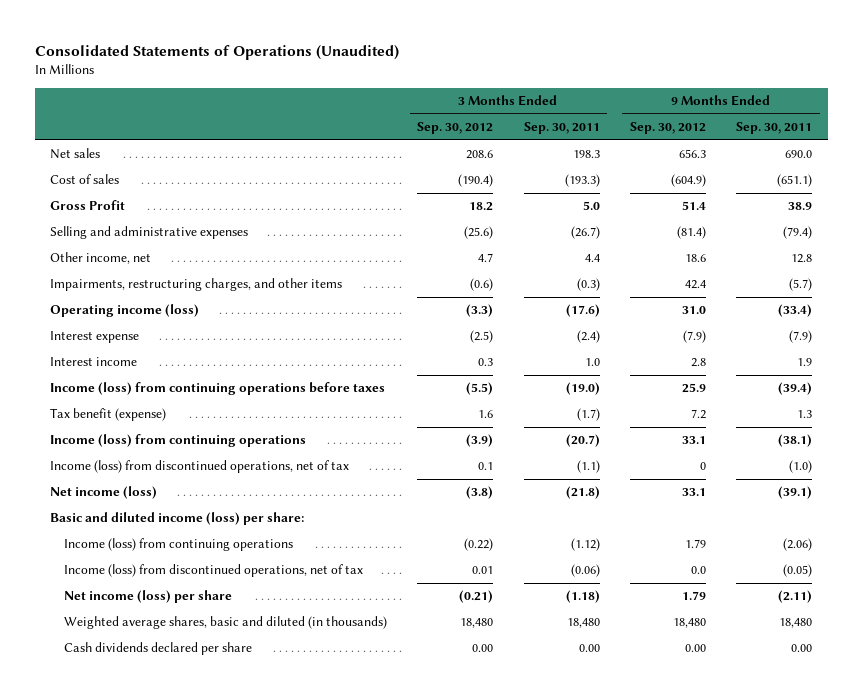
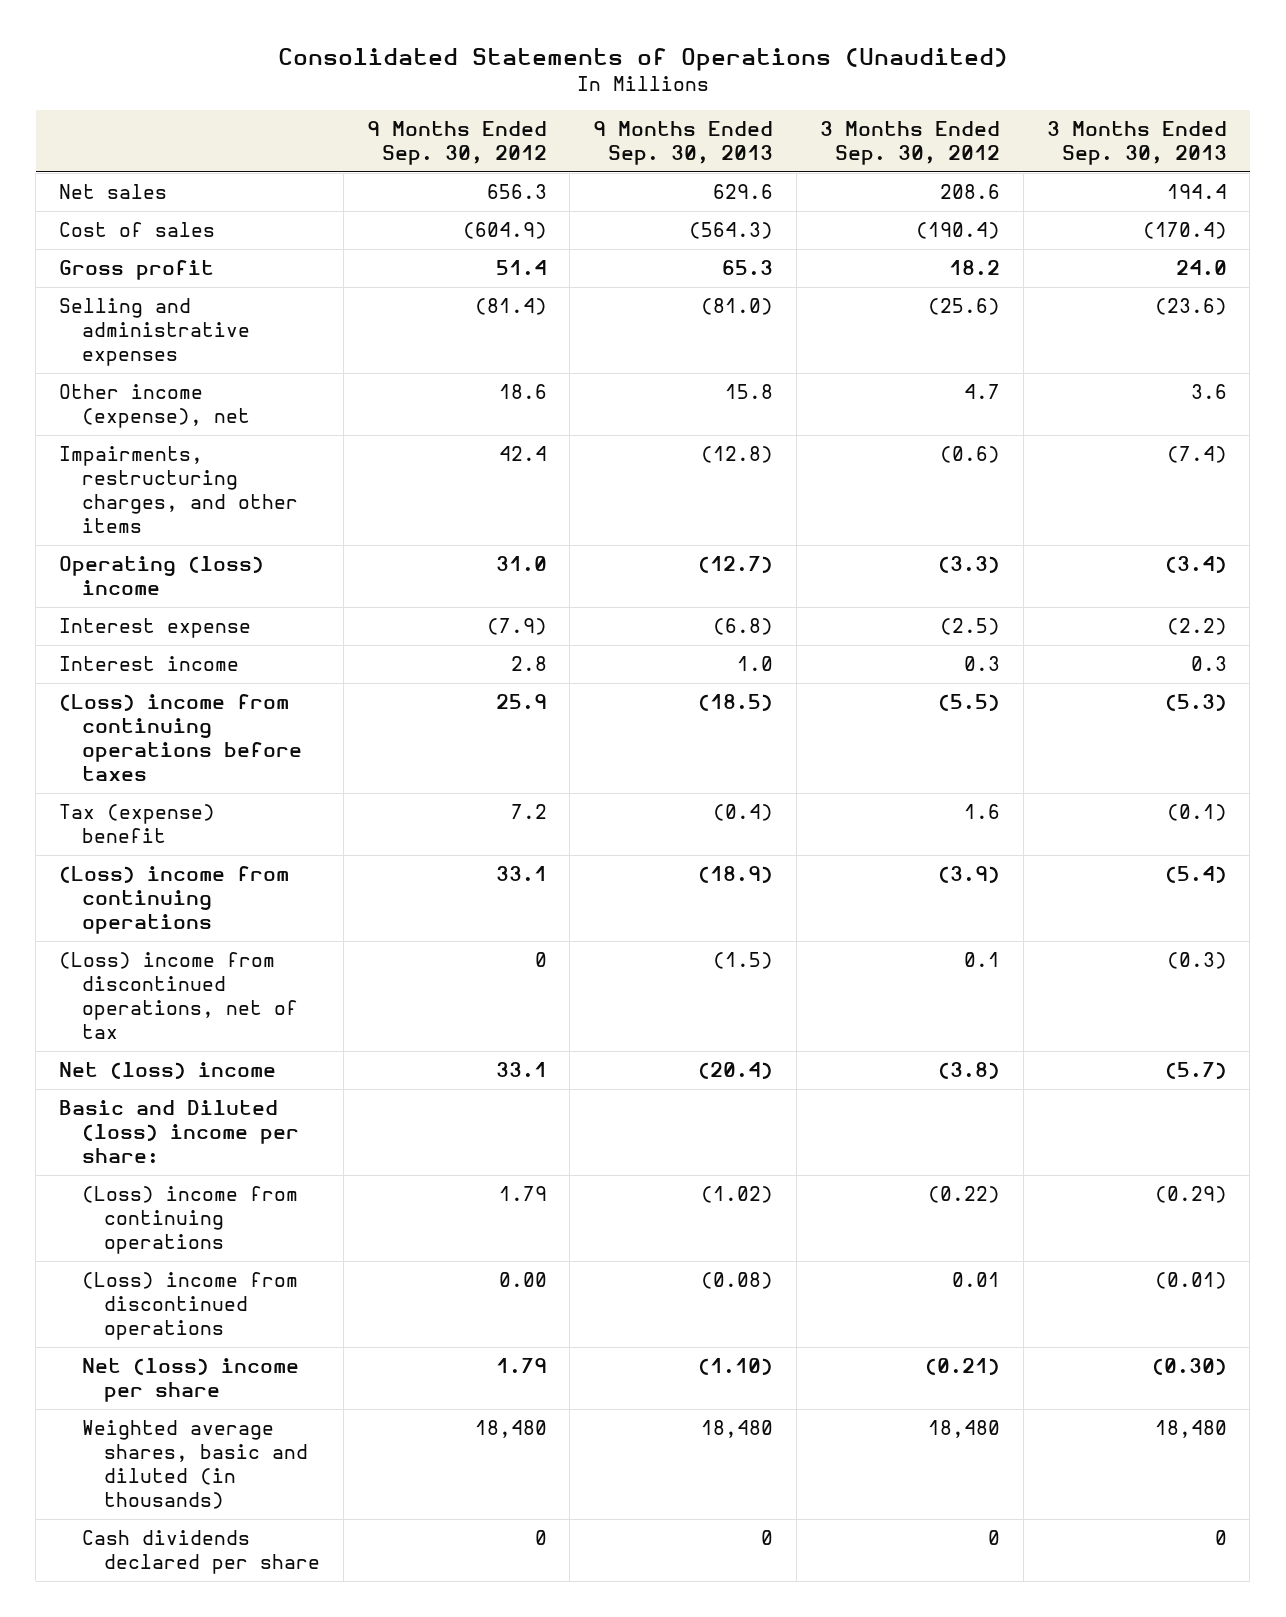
- | 3 Months Ended Sep. 30, 2012 | 3 Months Ended Sep. 30, 2011 | 9 Months Ended Sep. 30, 2012 | 9 Months Ended Sep. 30, 2011
+ | 9 Months Ended Sep. 30, 2012 | 9 Months Ended Sep. 30, 2013 | 3 Months Ended Sep. 30, 2012 | 3 Months Ended Sep. 30, 2013
- Gross Profit | 18.2 | 5.0 | 51.4 | 38.9
+ Gross profit | 51.4 | 65.3 | 18.2 | 24.0
- Other income, net | 4.7 | 4.4 | 18.6 | 12.8
+ Other income (expense), net | 18.6 | 15.8 | 4.7 | 3.6
- Operating income (loss) | (3.3) | (17.6) | 31.0 | (33.4)
+ Operating (loss) income | 31.0 | (12.7) | (3.3) | (3.4)
- Income (loss) from continuing operations before taxes | (5.5) | (19.0) | 25.9 | (39.4)
- Tax benefit (expense) | 1.6 | (1.7) | 7.2 | 1.3
- Income (loss) from continuing operations | (3.9) | (20.7) | 33.1 | (38.1)
- Income (loss) from discontinued operations, net of tax | 0.1 | (1.1) | 0 | (1.0)
- Net income (loss) | (3.8) | (21.8) | 33.1 | (39.1)
- Basic and diluted income (loss) per share:
- Income (loss) from continuing operations | (0.22) | (1.12) | 1.79 | (2.06)
- Income (loss) from discontinued operations, net of tax | 0.01 | (0.06) | 0.0 | (0.05)
- Net income (loss) per share | (0.21) | (1.18) | 1.79 | (2.11)
+ (Loss) income from continuing operations before taxes | 25.9 | (18.5) | (5.5) | (5.3)
+ Tax (expense) benefit | 7.2 | (0.4) | 1.6 | (0.1)
+ (Loss) income from continuing operations | 33.1 | (18.9) | (3.9) | (5.4)
+ (Loss) income from discontinued operations, net of tax | 0 | (1.5) | 0.1 | (0.3)
+ Net (loss) income | 33.1 | (20.4) | (3.8) | (5.7)
+ Basic and Diluted (loss) income per share:
+ (Loss) income from continuing operations | 1.79 | (1.02) | (0.22) | (0.29)
+ (Loss) income from discontinued operations | 0.00 | (0.08) | 0.01 | (0.01)
+ Net (loss) income per share | 1.79 | (1.10) | (0.21) | (0.30)
- Cash dividends declared per share | 0.00 | 0.00 | 0.00 | 0.00
+ Cash dividends declared per share | 0 | 0 | 0 | 0

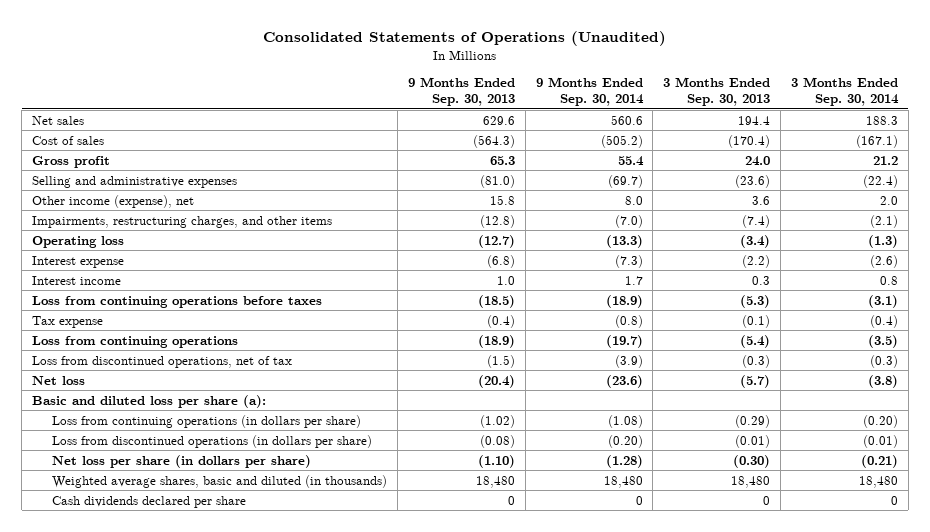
- | 9 Months Ended Sep. 30, 2012 | 9 Months Ended Sep. 30, 2013 | 3 Months Ended Sep. 30, 2012 | 3 Months Ended Sep. 30, 2013
+ | 9 Months Ended Sep. 30, 2013 | 9 Months Ended Sep. 30, 2014 | 3 Months Ended Sep. 30, 2013 | 3 Months Ended Sep. 30, 2014
- Operating (loss) income | 31.0 | (12.7) | (3.3) | (3.4)
+ Operating loss | (12.7) | (13.3) | (3.4) | (1.3)
- (Loss) income from continuing operations before taxes | 25.9 | (18.5) | (5.5) | (5.3)
- Tax (expense) benefit | 7.2 | (0.4) | 1.6 | (0.1)
- (Loss) income from continuing operations | 33.1 | (18.9) | (3.9) | (5.4)
- (Loss) income from discontinued operations, net of tax | 0 | (1.5) | 0.1 | (0.3)
- Net (loss) income | 33.1 | (20.4) | (3.8) | (5.7)
- Basic and Diluted (loss) income per share:
- (Loss) income from continuing operations | 1.79 | (1.02) | (0.22) | (0.29)
- (Loss) income from discontinued operations | 0.00 | (0.08) | 0.01 | (0.01)
- Net (loss) income per share | 1.79 | (1.10) | (0.21) | (0.30)
+ Loss from continuing operations before taxes | (18.5) | (18.9) | (5.3) | (3.1)
+ Tax expense | (0.4) | (0.8) | (0.1) | (0.4)
+ Loss from continuing operations | (18.9) | (19.7) | (5.4) | (3.5)
+ Loss from discontinued operations, net of tax | (1.5) | (3.9) | (0.3) | (0.3)
+ Net loss | (20.4) | (23.6) | (5.7) | (3.8)
+ Basic and diluted loss per share (a):
+ Loss from continuing operations (in dollars per share) | (1.02) | (1.08) | (0.29) | (0.20)
+ Loss from discontinued operations (in dollars per share) | (0.08) | (0.20) | (0.01) | (0.01)
+ Net loss per share (in dollars per share) | (1.10) | (1.28) | (0.30) | (0.21)

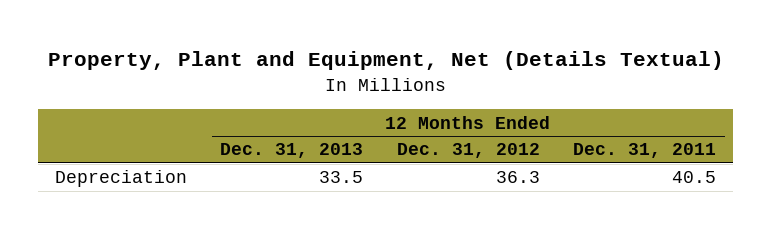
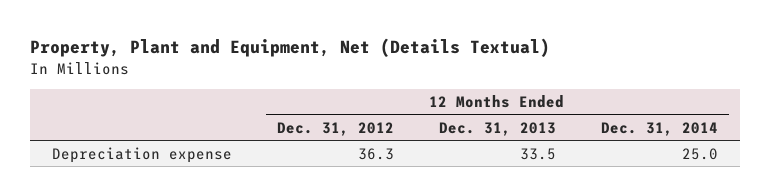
- | 12 Months Ended Dec. 31, 2013 | 12 Months Ended Dec. 31, 2012 | 12 Months Ended Dec. 31, 2011
+ | 12 Months Ended Dec. 31, 2012 | 12 Months Ended Dec. 31, 2013 | 12 Months Ended Dec. 31, 2014
- Depreciation | 33.5 | 36.3 | 40.5
+ Depreciation expense | 36.3 | 33.5 | 25.0

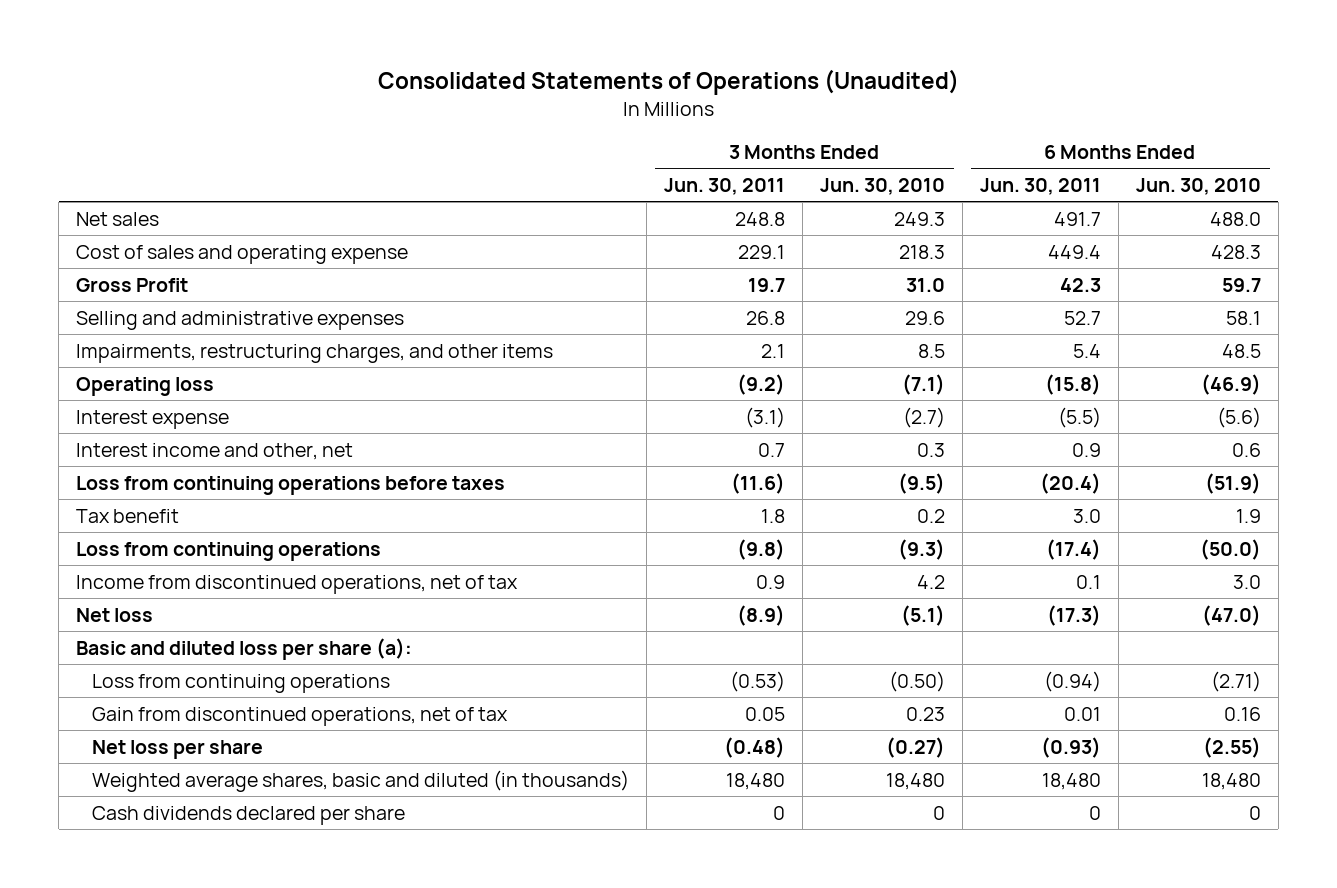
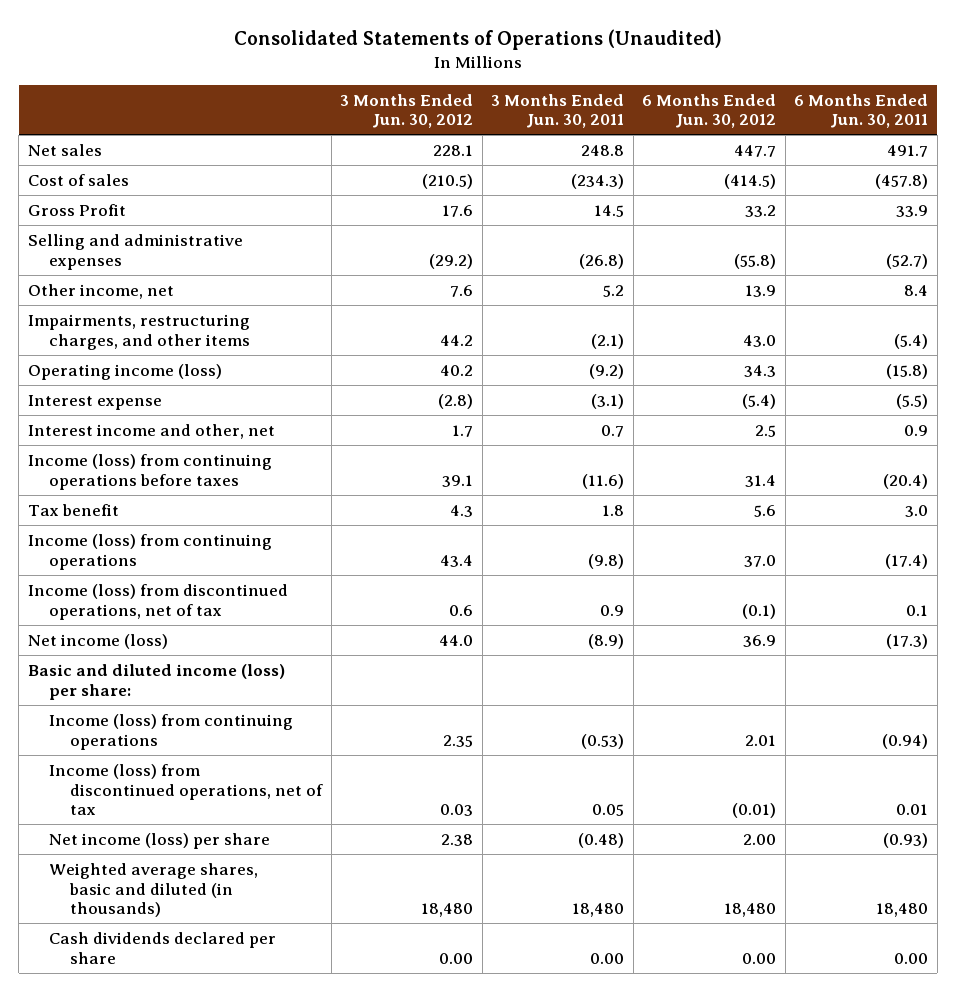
- | 3 Months Ended Jun. 30, 2011 | 3 Months Ended Jun. 30, 2010 | 6 Months Ended Jun. 30, 2011 | 6 Months Ended Jun. 30, 2010
+ | 3 Months Ended Jun. 30, 2012 | 3 Months Ended Jun. 30, 2011 | 6 Months Ended Jun. 30, 2012 | 6 Months Ended Jun. 30, 2011
- Cost of sales and operating expense | 229.1 | 218.3 | 449.4 | 428.3
- Gross Profit | 19.7 | 31.0 | 42.3 | 59.7
- Selling and administrative expenses | 26.8 | 29.6 | 52.7 | 58.1
- Impairments, restructuring charges, and other items | 2.1 | 8.5 | 5.4 | 48.5
- Operating loss | (9.2) | (7.1) | (15.8) | (46.9)
+ Cost of sales | (210.5) | (234.3) | (414.5) | (457.8)
+ Gross Profit | 17.6 | 14.5 | 33.2 | 33.9
+ Selling and administrative expenses | (29.2) | (26.8) | (55.8) | (52.7)
+ Other income, net | 7.6 | 5.2 | 13.9 | 8.4
+ Impairments, restructuring charges, and other items | 44.2 | (2.1) | 43.0 | (5.4)
+ Operating income (loss) | 40.2 | (9.2) | 34.3 | (15.8)
- Loss from continuing operations before taxes | (11.6) | (9.5) | (20.4) | (51.9)
+ Income (loss) from continuing operations before taxes | 39.1 | (11.6) | 31.4 | (20.4)
- Loss from continuing operations | (9.8) | (9.3) | (17.4) | (50.0)
- Income from discontinued operations, net of tax | 0.9 | 4.2 | 0.1 | 3.0
- Net loss | (8.9) | (5.1) | (17.3) | (47.0)
- Basic and diluted loss per share (a):
- Loss from continuing operations | (0.53) | (0.50) | (0.94) | (2.71)
- Gain from discontinued operations, net of tax | 0.05 | 0.23 | 0.01 | 0.16
- Net loss per share | (0.48) | (0.27) | (0.93) | (2.55)
+ Income (loss) from continuing operations | 43.4 | (9.8) | 37.0 | (17.4)
+ Income (loss) from discontinued operations, net of tax | 0.6 | 0.9 | (0.1) | 0.1
+ Net income (loss) | 44.0 | (8.9) | 36.9 | (17.3)
+ Basic and diluted income (loss) per share:
+ Income (loss) from continuing operations | 2.35 | (0.53) | 2.01 | (0.94)
+ Income (loss) from discontinued operations, net of tax | 0.03 | 0.05 | (0.01) | 0.01
+ Net income (loss) per share | 2.38 | (0.48) | 2.00 | (0.93)
- Cash dividends declared per share | 0 | 0 | 0 | 0
+ Cash dividends declared per share | 0.00 | 0.00 | 0.00 | 0.00

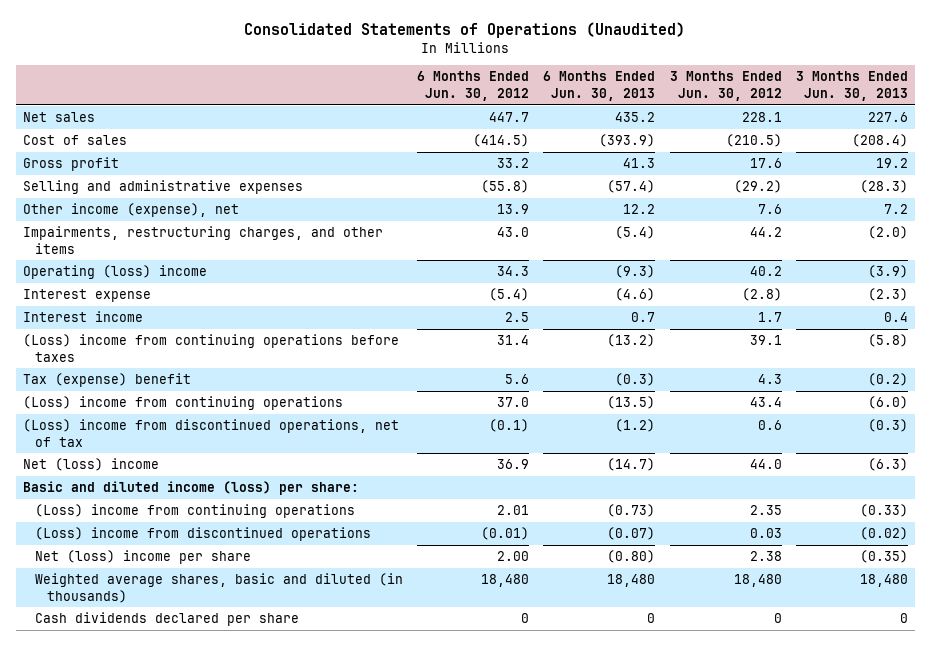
- | 3 Months Ended Jun. 30, 2012 | 3 Months Ended Jun. 30, 2011 | 6 Months Ended Jun. 30, 2012 | 6 Months Ended Jun. 30, 2011
+ | 6 Months Ended Jun. 30, 2012 | 6 Months Ended Jun. 30, 2013 | 3 Months Ended Jun. 30, 2012 | 3 Months Ended Jun. 30, 2013
- Gross Profit | 17.6 | 14.5 | 33.2 | 33.9
+ Gross profit | 33.2 | 41.3 | 17.6 | 19.2
- Other income, net | 7.6 | 5.2 | 13.9 | 8.4
+ Other income (expense), net | 13.9 | 12.2 | 7.6 | 7.2
- Operating income (loss) | 40.2 | (9.2) | 34.3 | (15.8)
+ Operating (loss) income | 34.3 | (9.3) | 40.2 | (3.9)
- Interest income and other, net | 1.7 | 0.7 | 2.5 | 0.9
- Income (loss) from continuing operations before taxes | 39.1 | (11.6) | 31.4 | (20.4)
- Tax benefit | 4.3 | 1.8 | 5.6 | 3.0
- Income (loss) from continuing operations | 43.4 | (9.8) | 37.0 | (17.4)
- Income (loss) from discontinued operations, net of tax | 0.6 | 0.9 | (0.1) | 0.1
- Net income (loss) | 44.0 | (8.9) | 36.9 | (17.3)
+ Interest income | 2.5 | 0.7 | 1.7 | 0.4
+ (Loss) income from continuing operations before taxes | 31.4 | (13.2) | 39.1 | (5.8)
+ Tax (expense) benefit | 5.6 | (0.3) | 4.3 | (0.2)
+ (Loss) income from continuing operations | 37.0 | (13.5) | 43.4 | (6.0)
+ (Loss) income from discontinued operations, net of tax | (0.1) | (1.2) | 0.6 | (0.3)
+ Net (loss) income | 36.9 | (14.7) | 44.0 | (6.3)
- Income (loss) from continuing operations | 2.35 | (0.53) | 2.01 | (0.94)
- Income (loss) from discontinued operations, net of tax | 0.03 | 0.05 | (0.01) | 0.01
- Net income (loss) per share | 2.38 | (0.48) | 2.00 | (0.93)
+ (Loss) income from continuing operations | 2.01 | (0.73) | 2.35 | (0.33)
+ (Loss) income from discontinued operations | (0.01) | (0.07) | 0.03 | (0.02)
+ Net (loss) income per share | 2.00 | (0.80) | 2.38 | (0.35)
- Cash dividends declared per share | 0.00 | 0.00 | 0.00 | 0.00
+ Cash dividends declared per share | 0 | 0 | 0 | 0

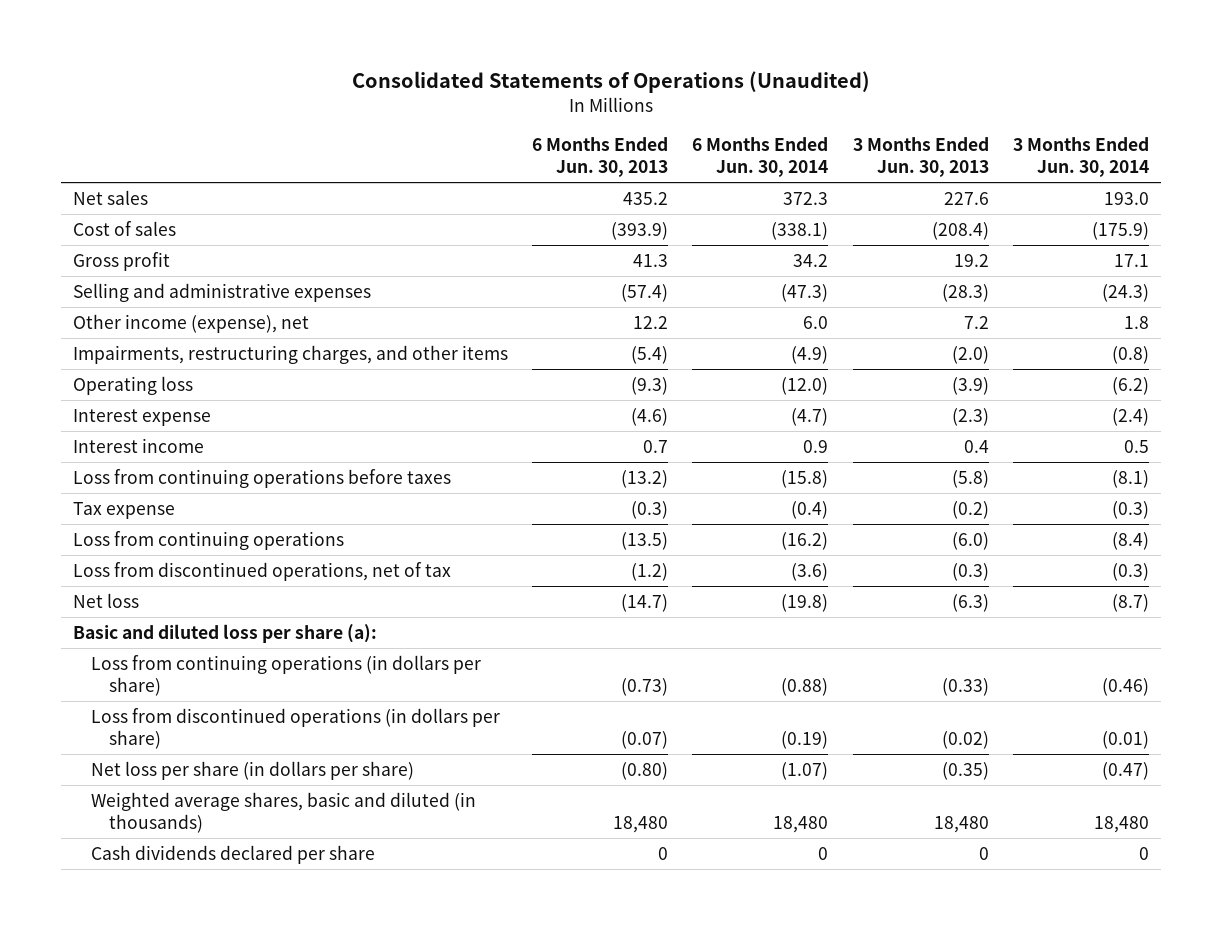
- | 6 Months Ended Jun. 30, 2012 | 6 Months Ended Jun. 30, 2013 | 3 Months Ended Jun. 30, 2012 | 3 Months Ended Jun. 30, 2013
+ | 6 Months Ended Jun. 30, 2013 | 6 Months Ended Jun. 30, 2014 | 3 Months Ended Jun. 30, 2013 | 3 Months Ended Jun. 30, 2014
- Operating (loss) income | 34.3 | (9.3) | 40.2 | (3.9)
+ Operating loss | (9.3) | (12.0) | (3.9) | (6.2)
- (Loss) income from continuing operations before taxes | 31.4 | (13.2) | 39.1 | (5.8)
- Tax (expense) benefit | 5.6 | (0.3) | 4.3 | (0.2)
- (Loss) income from continuing operations | 37.0 | (13.5) | 43.4 | (6.0)
- (Loss) income from discontinued operations, net of tax | (0.1) | (1.2) | 0.6 | (0.3)
- Net (loss) income | 36.9 | (14.7) | 44.0 | (6.3)
- Basic and diluted income (loss) per share:
- (Loss) income from continuing operations | 2.01 | (0.73) | 2.35 | (0.33)
- (Loss) income from discontinued operations | (0.01) | (0.07) | 0.03 | (0.02)
- Net (loss) income per share | 2.00 | (0.80) | 2.38 | (0.35)
+ Loss from continuing operations before taxes | (13.2) | (15.8) | (5.8) | (8.1)
+ Tax expense | (0.3) | (0.4) | (0.2) | (0.3)
+ Loss from continuing operations | (13.5) | (16.2) | (6.0) | (8.4)
+ Loss from discontinued operations, net of tax | (1.2) | (3.6) | (0.3) | (0.3)
+ Net loss | (14.7) | (19.8) | (6.3) | (8.7)
+ Basic and diluted loss per share (a):
+ Loss from continuing operations (in dollars per share) | (0.73) | (0.88) | (0.33) | (0.46)
+ Loss from discontinued operations (in dollars per share) | (0.07) | (0.19) | (0.02) | (0.01)
+ Net loss per share (in dollars per share) | (0.80) | (1.07) | (0.35) | (0.47)

